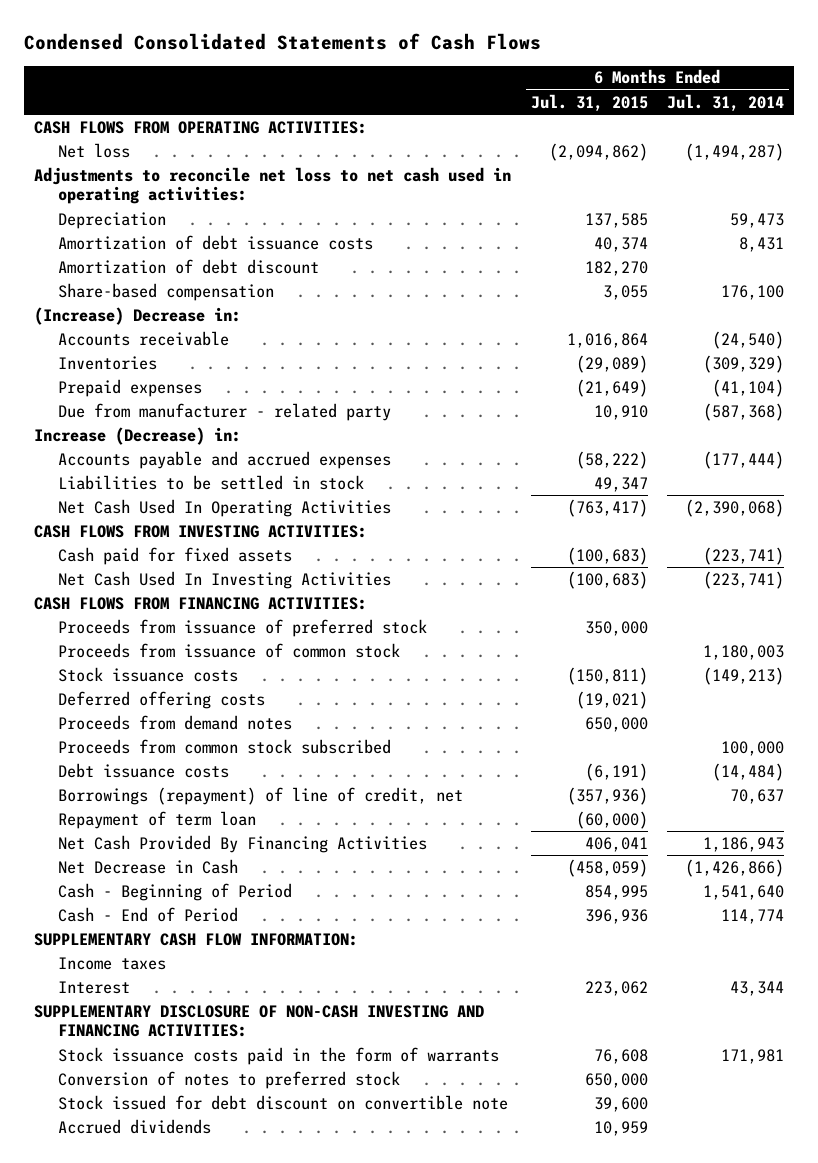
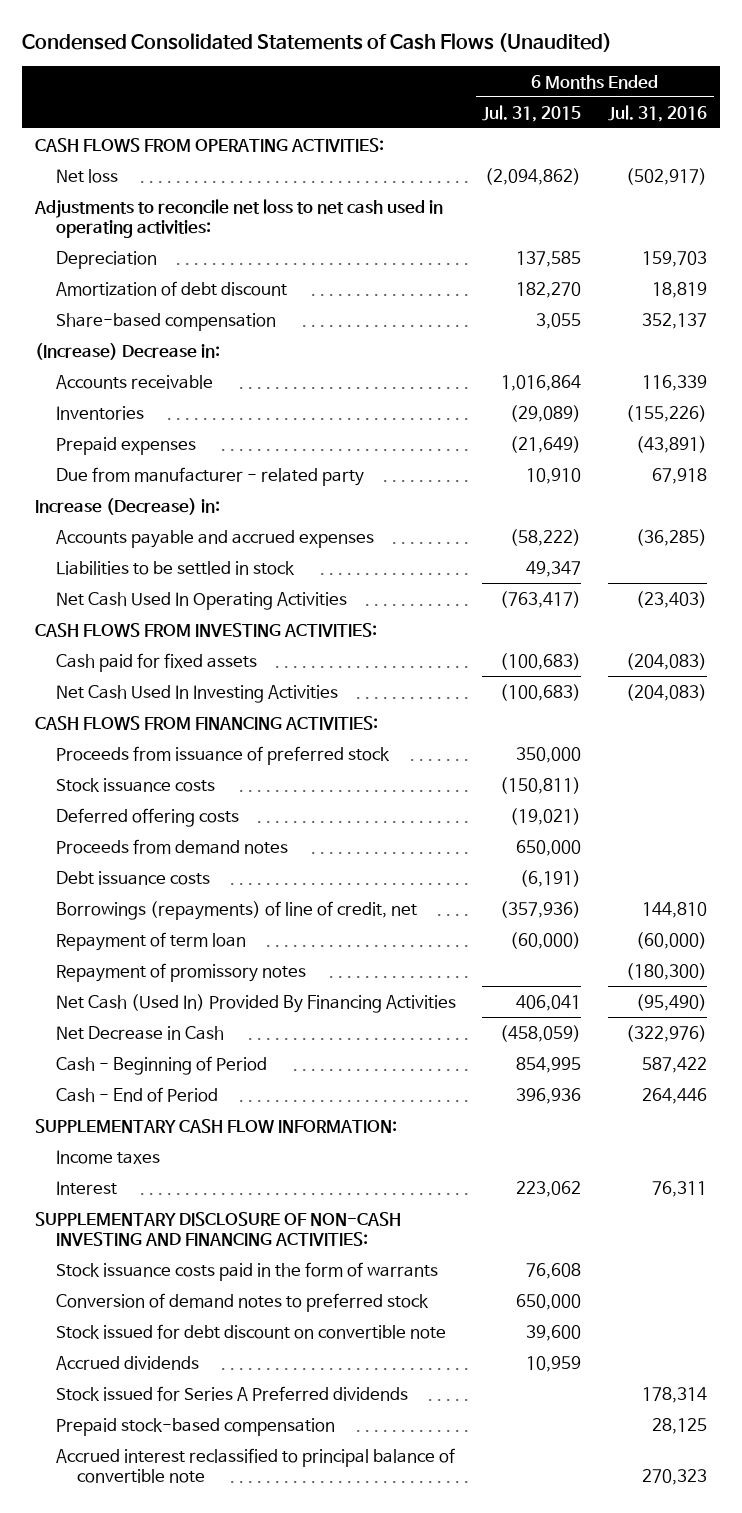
- Condensed Consolidated Statements of Cash Flows
+ Condensed Consolidated Statements of Cash Flows (Unaudited)
- | 6 Months Ended Jul. 31, 2015 | 6 Months Ended Jul. 31, 2014
+ | 6 Months Ended Jul. 31, 2015 | 6 Months Ended Jul. 31, 2016
- Amortization of debt issuance costs | 40,374 | 8,431
- Proceeds from issuance of common stock | | 1,180,003
- Proceeds from common stock subscribed | | 100,000
- Borrowings (repayment) of line of credit, net | (357,936) | 70,637
+ Borrowings (repayments) of line of credit, net | (357,936) | 144,810
- Net Cash Provided By Financing Activities | 406,041 | 1,186,943
+ Repayment of promissory notes | | (180,300)
+ Net Cash (Used In) Provided By Financing Activities | 406,041 | (95,490)
- Conversion of notes to preferred stock | 650,000 |
+ Conversion of demand notes to preferred stock | 650,000 |
+ Stock issued for Series A Preferred dividends | | 178,314
+ Prepaid stock-based compensation | | 28,125
+ Accrued interest reclassified to principal balance of convertible note | | 270,323

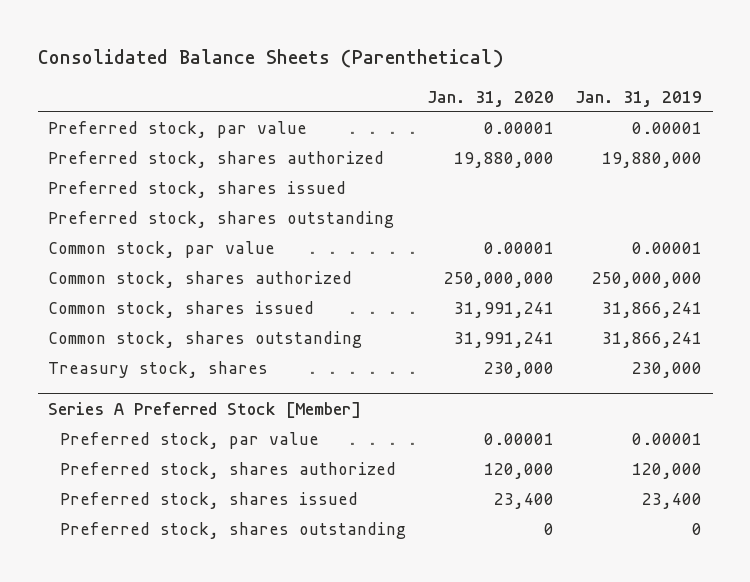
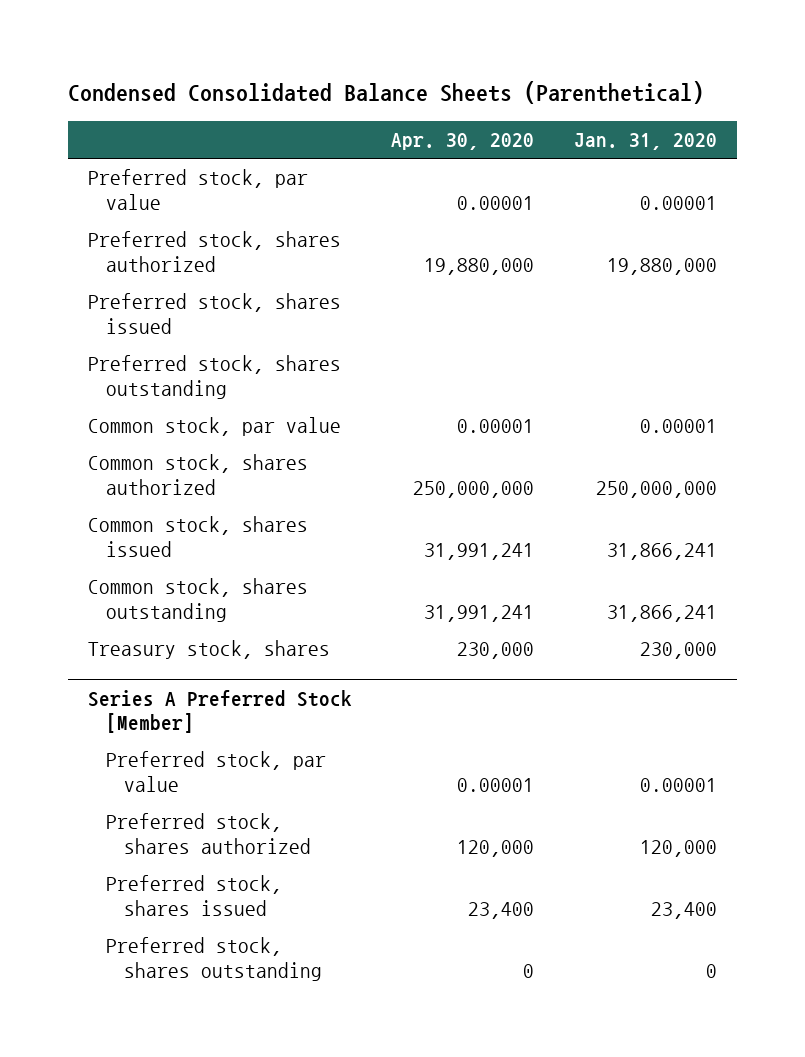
- Consolidated Balance Sheets (Parenthetical)
+ Condensed Consolidated Balance Sheets (Parenthetical)
- | Jan. 31, 2020 | Jan. 31, 2019
+ | Apr. 30, 2020 | Jan. 31, 2020
- Common stock, shares issued | 31,991,241 | 31,866,241
- Common stock, shares outstanding | 31,991,241 | 31,866,241
+ Common stock, shares issued | 31,991,241 | 31,866,241
+ Common stock, shares outstanding | 31,991,241 | 31,866,241

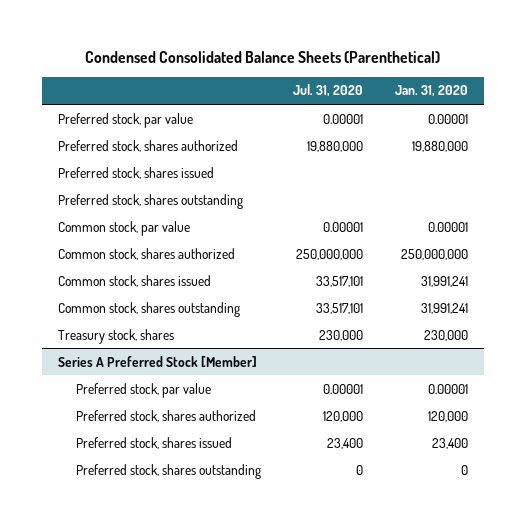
- | Apr. 30, 2020 | Jan. 31, 2020
+ | Jul. 31, 2020 | Jan. 31, 2020
- Common stock, shares issued | 31,991,241 | 31,866,241
- Common stock, shares outstanding | 31,991,241 | 31,866,241
+ Common stock, shares issued | 33,517,101 | 31,991,241
+ Common stock, shares outstanding | 33,517,101 | 31,991,241

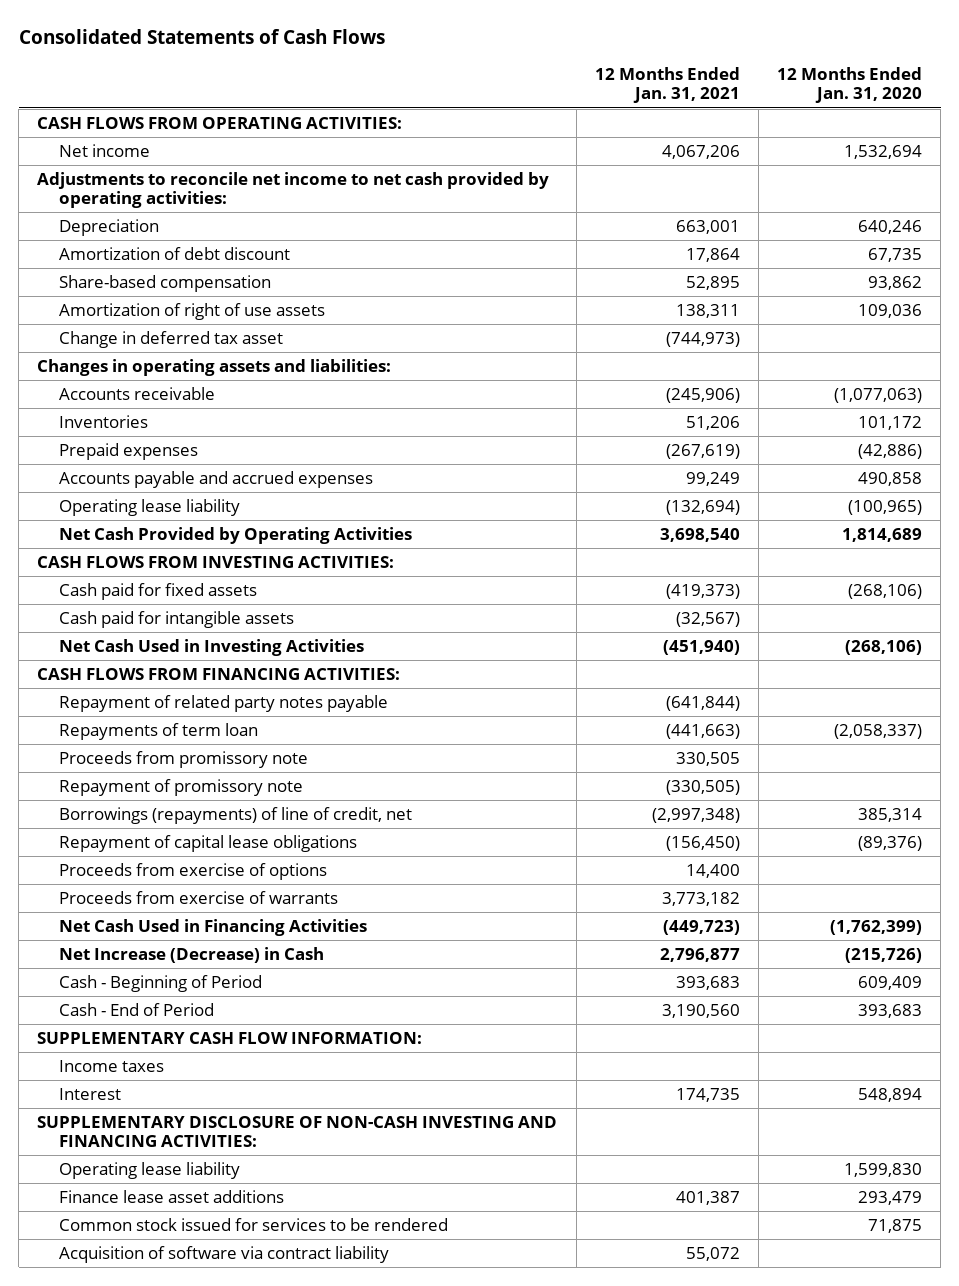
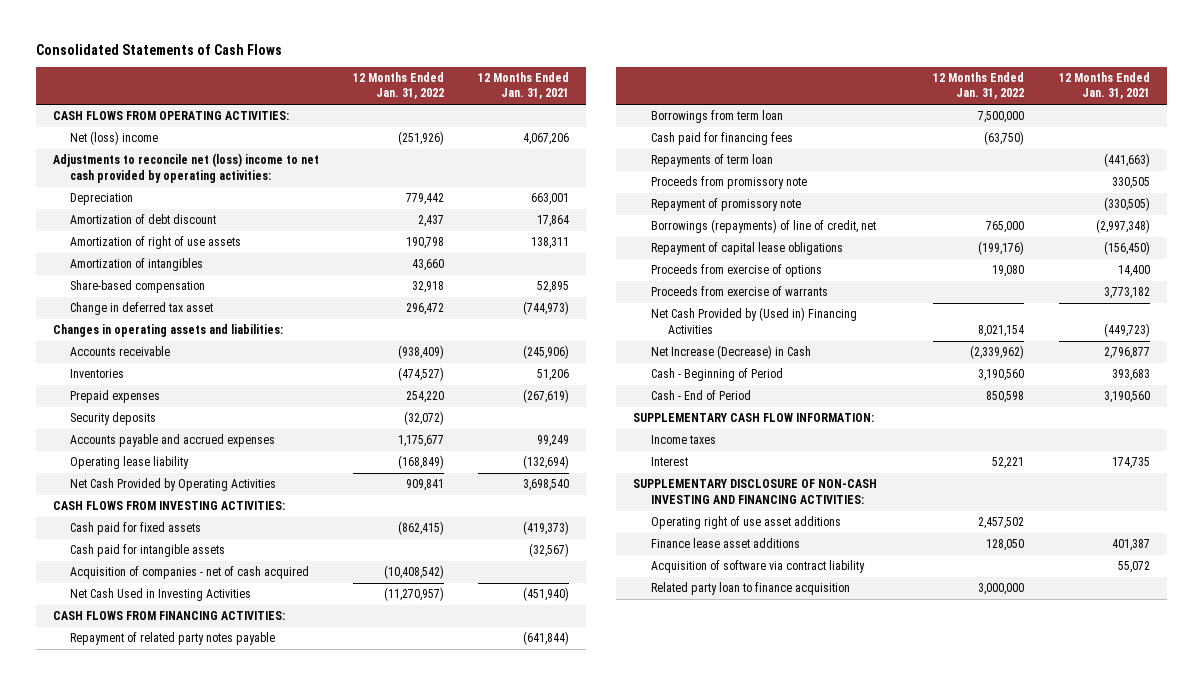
- | 12 Months Ended Jan. 31, 2021 | 12 Months Ended Jan. 31, 2020
+ | 12 Months Ended Jan. 31, 2022 | 12 Months Ended Jan. 31, 2021
- Net income | 4,067,206 | 1,532,694
- Adjustments to reconcile net income to net cash provided by operating activities:
+ Net (loss) income | (251,926) | 4,067,206
+ Adjustments to reconcile net (loss) income to net cash provided by operating activities:
+ Amortization of intangibles | 43,660 |
moved down: Share-based compensation | 32,918 | 52,895
+ Security deposits | (32,072) |
+ Acquisition of companies - net of cash acquired | (10,408,542) |
+ Borrowings from term loan | 7,500,000 |
+ Cash paid for financing fees | (63,750) |
- Net Cash Used in Financing Activities | (449,723) | (1,762,399)
+ Net Cash Provided by (Used in) Financing Activities | 8,021,154 | (449,723)
- Operating lease liability | | 1,599,830
+ Operating right of use asset additions | 2,457,502 |
- Common stock issued for services to be rendered | | 71,875
+ Related party loan to finance acquisition | 3,000,000 |

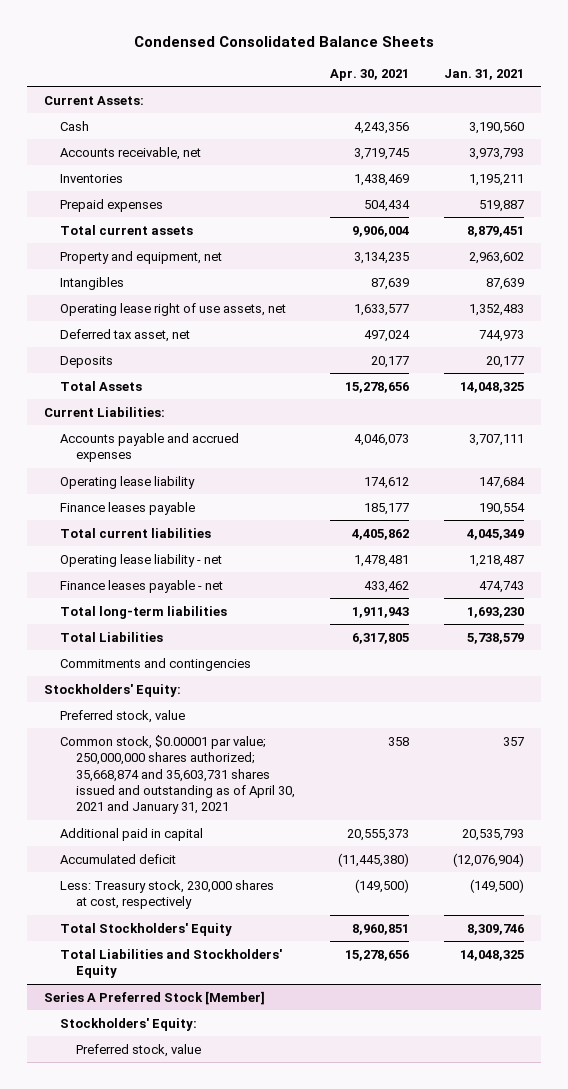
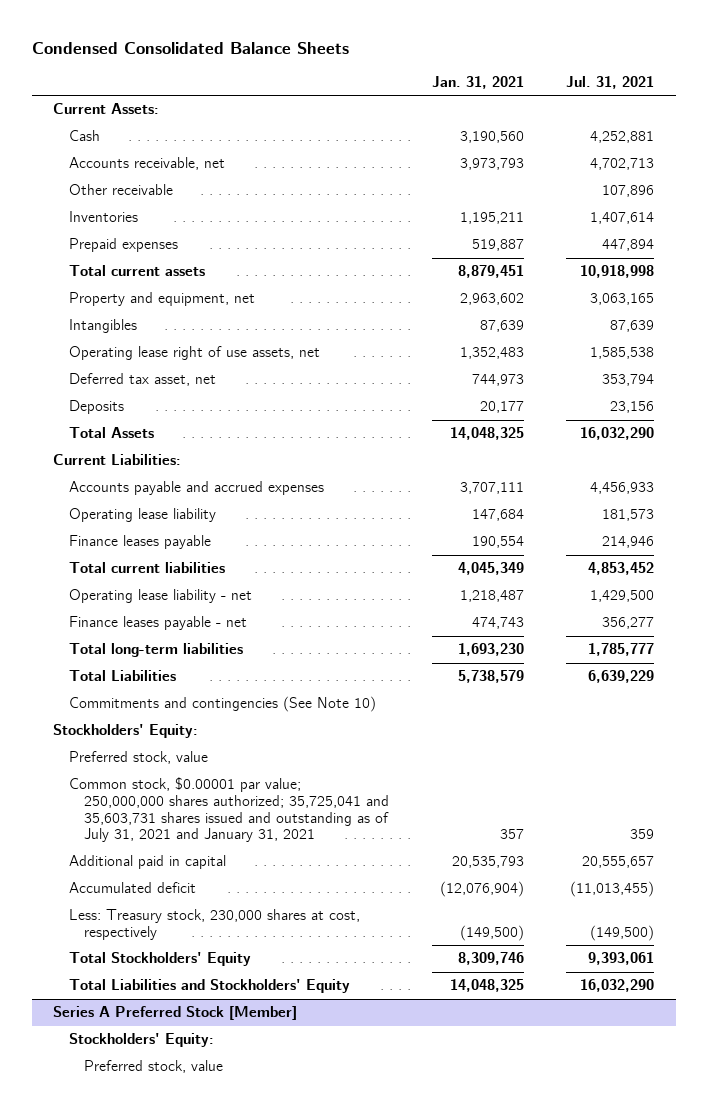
- | Apr. 30, 2021 | Jan. 31, 2021
+ | Jan. 31, 2021 | Jul. 31, 2021
+ Other receivable | | 107,896
- Commitments and contingencies
+ Commitments and contingencies (See Note 10)
- Common stock, $0.00001 par value; 250,000,000 shares authorized; 35,668,874 and 35,603,731 shares issued and outstanding as of April 30, 2021 and January 31, 2021 | 358 | 357
+ Common stock, $0.00001 par value; 250,000,000 shares authorized; 35,725,041 and 35,603,731 shares issued and outstanding as of July 31, 2021 and January 31, 2021 | 357 | 359

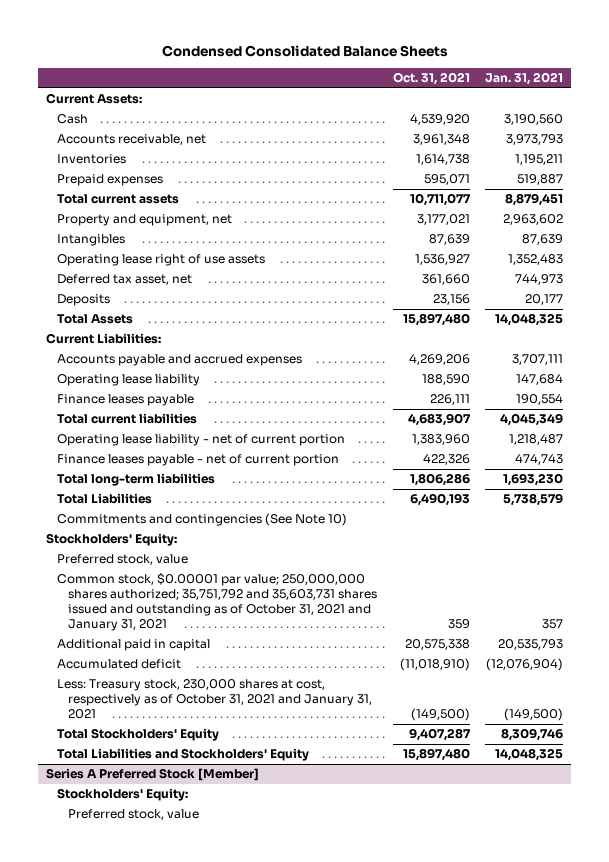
- | Jan. 31, 2021 | Jul. 31, 2021
+ | Oct. 31, 2021 | Jan. 31, 2021
- Other receivable | | 107,896
- Operating lease right of use assets, net | 1,352,483 | 1,585,538
+ Operating lease right of use assets | 1,536,927 | 1,352,483
- Operating lease liability - net | 1,218,487 | 1,429,500
- Finance leases payable - net | 474,743 | 356,277
+ Operating lease liability - net of current portion | 1,383,960 | 1,218,487
+ Finance leases payable - net of current portion | 422,326 | 474,743
- Common stock, $0.00001 par value; 250,000,000 shares authorized; 35,725,041 and 35,603,731 shares issued and outstanding as of July 31, 2021 and January 31, 2021 | 357 | 359
+ Common stock, $0.00001 par value; 250,000,000 shares authorized; 35,751,792 and 35,603,731 shares issued and outstanding as of October 31, 2021 and January 31, 2021 | 359 | 357
- Less: Treasury stock, 230,000 shares at cost, respectively | (149,500) | (149,500)
+ Less: Treasury stock, 230,000 shares at cost, respectively as of October 31, 2021 and January 31, 2021 | (149,500) | (149,500)

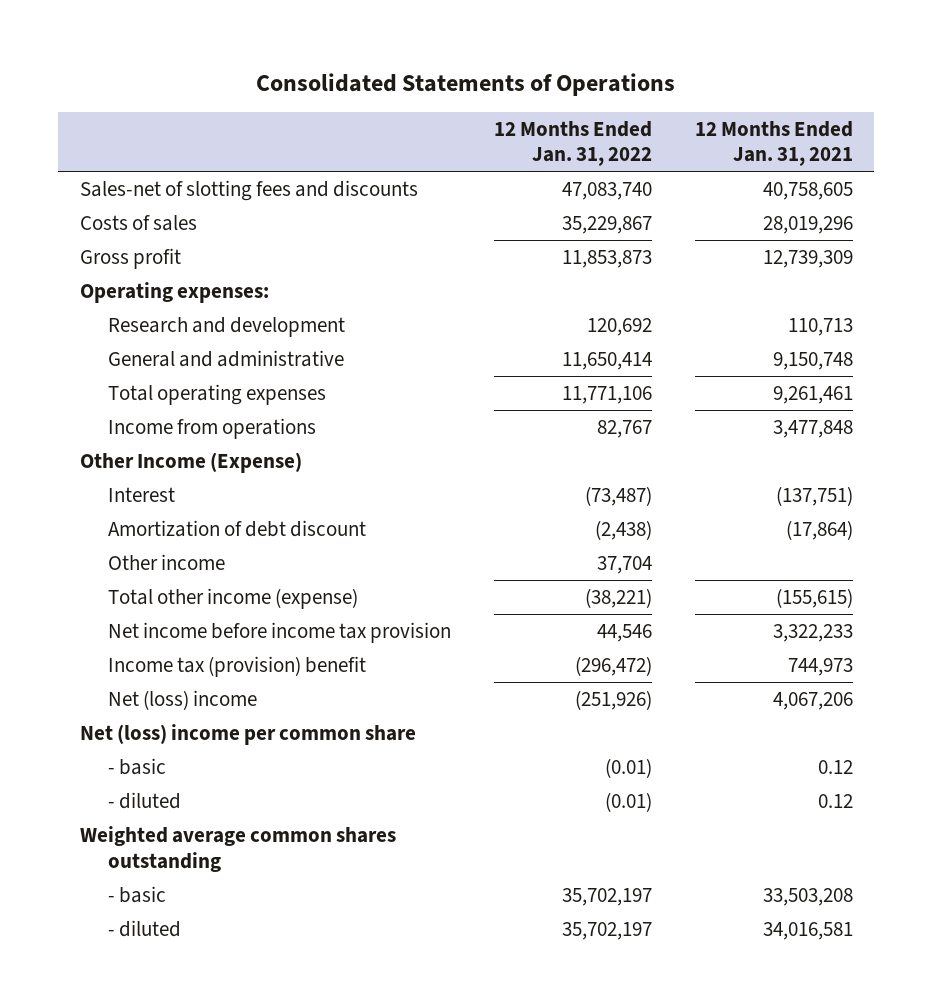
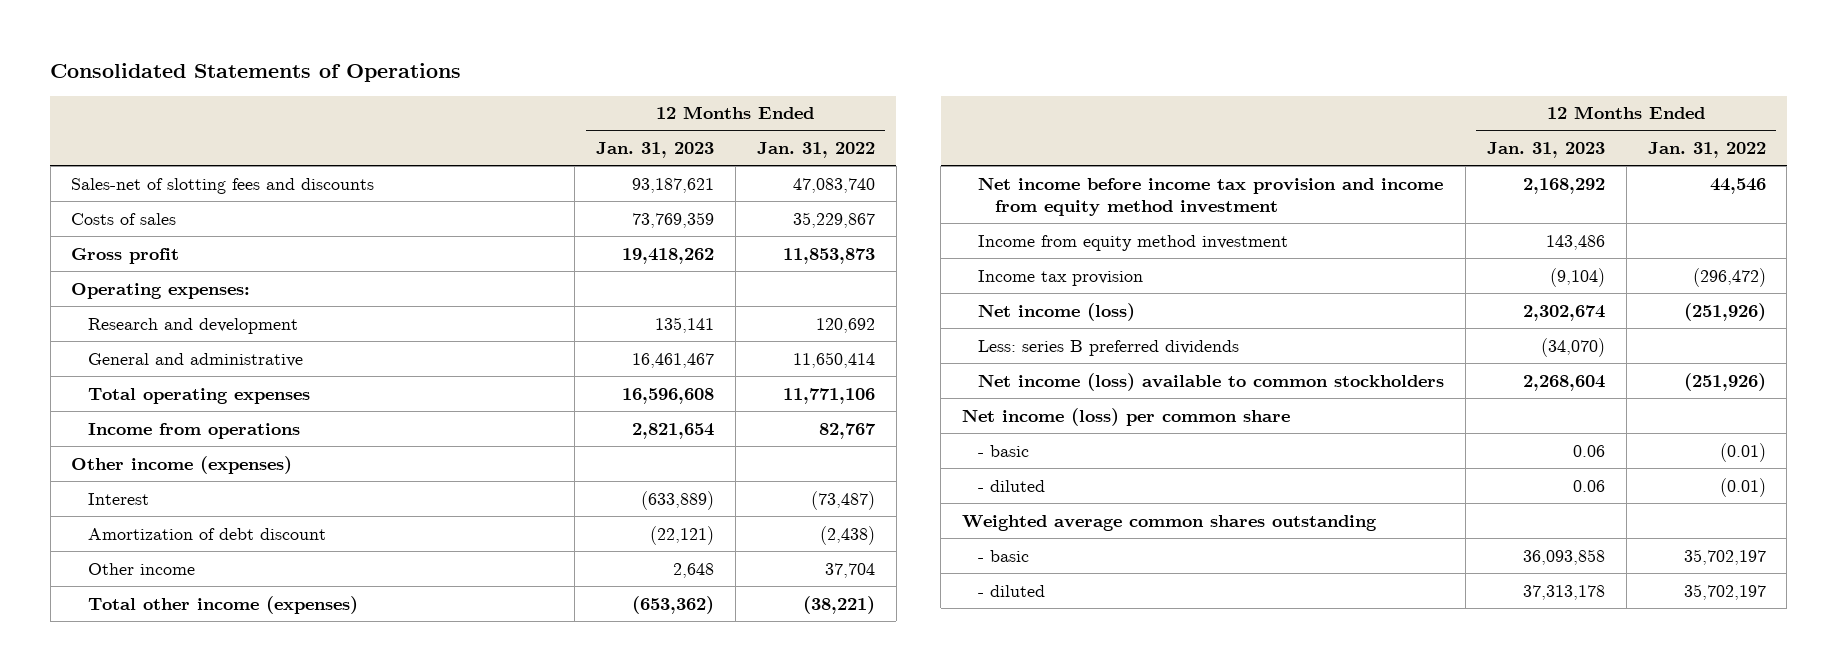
- | 12 Months Ended Jan. 31, 2022 | 12 Months Ended Jan. 31, 2021
+ | 12 Months Ended Jan. 31, 2023 | 12 Months Ended Jan. 31, 2022
- Other Income (Expense)
+ Other income (expenses)
- Total other income (expense) | (38,221) | (155,615)
- Net income before income tax provision | 44,546 | 3,322,233
- Income tax (provision) benefit | (296,472) | 744,973
- Net (loss) income | (251,926) | 4,067,206
- Net (loss) income per common share
+ Total other income (expenses) | (653,362) | (38,221)
+ Net income before income tax provision and income from equity method investment | 2,168,292 | 44,546
+ Income from equity method investment | 143,486 |
+ Income tax provision | (9,104) | (296,472)
+ Net income (loss) | 2,302,674 | (251,926)
+ Less: series B preferred dividends | (34,070) |
+ Net income (loss) available to common stockholders | 2,268,604 | (251,926)
+ Net income (loss) per common share

